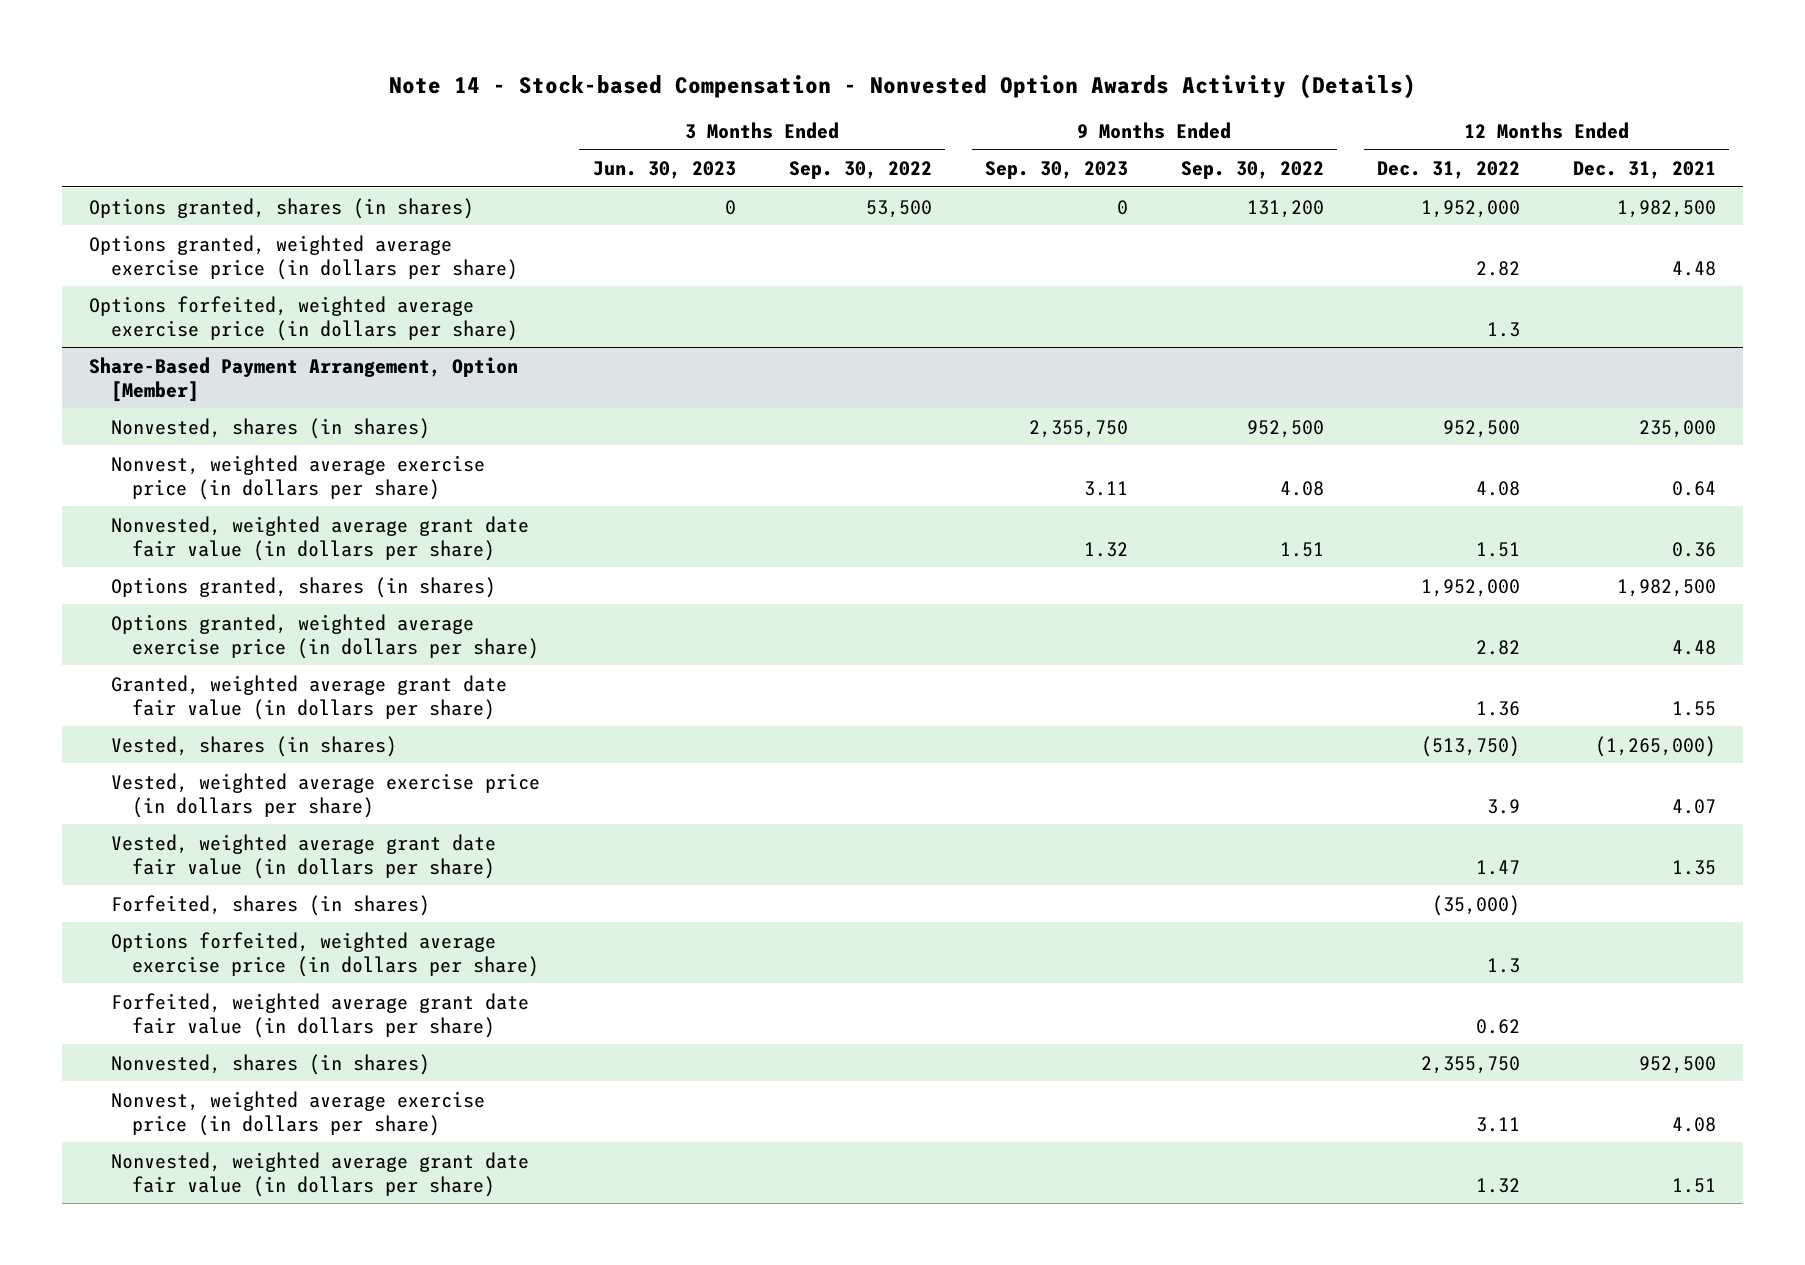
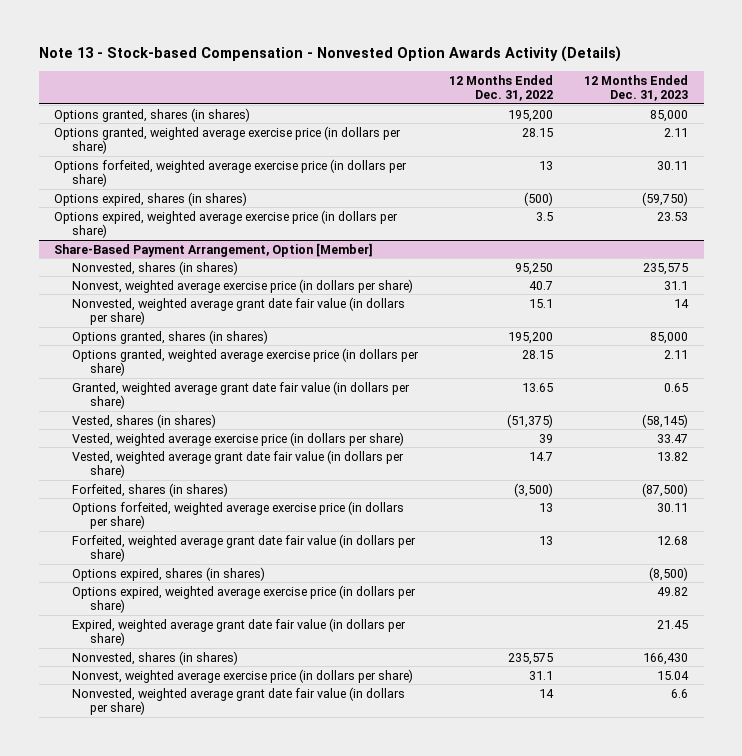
- Note 14 - Stock-based Compensation - Nonvested Option Awards Activity (Details)
+ Note 13 - Stock-based Compensation - Nonvested Option Awards Activity (Details)
- | 3 Months Ended Jun. 30, 2023 | 3 Months Ended Sep. 30, 2022 | 9 Months Ended Sep. 30, 2023 | 9 Months Ended Sep. 30, 2022 | 12 Months Ended Dec. 31, 2022 | 12 Months Ended Dec. 31, 2021
+ | 12 Months Ended Dec. 31, 2022 | 12 Months Ended Dec. 31, 2023
- Options granted, shares (in shares) | 0 | 53,500 | 0 | 131,200 | 1,952,000 | 1,982,500
- Options granted, weighted average exercise price (in dollars per share) | | | | | 2.82 | 4.48
- Options forfeited, weighted average exercise price (in dollars per share) | | | | | 1.3 |
+ Options granted, shares (in shares) | 195,200 | 85,000
+ Options granted, weighted average exercise price (in dollars per share) | 28.15 | 2.11
+ Options forfeited, weighted average exercise price (in dollars per share) | 13 | 30.11
+ Options expired, shares (in shares) | (500) | (59,750)
+ Options expired, weighted average exercise price (in dollars per share) | 3.5 | 23.53
@ Share-Based Payment Arrangement, Option [Member]
- Nonvested, shares (in shares) | | | 2,355,750 | 952,500 | 952,500 | 235,000
- Nonvest, weighted average exercise price (in dollars per share) | | | 3.11 | 4.08 | 4.08 | 0.64
- Nonvested, weighted average grant date fair value (in dollars per share) | | | 1.32 | 1.51 | 1.51 | 0.36
- Options granted, shares (in shares) | | | | | 1,952,000 | 1,982,500
- Options granted, weighted average exercise price (in dollars per share) | | | | | 2.82 | 4.48
- Granted, weighted average grant date fair value (in dollars per share) | | | | | 1.36 | 1.55
- Vested, shares (in shares) | | | | | (513,750) | (1,265,000)
- Vested, weighted average exercise price (in dollars per share) | | | | | 3.9 | 4.07
- Vested, weighted average grant date fair value (in dollars per share) | | | | | 1.47 | 1.35
- Forfeited, shares (in shares) | | | | | (35,000) |
- Options forfeited, weighted average exercise price (in dollars per share) | | | | | 1.3 |
- Forfeited, weighted average grant date fair value (in dollars per share) | | | | | 0.62 |
- Nonvested, shares (in shares) | | | | | 2,355,750 | 952,500
- Nonvest, weighted average exercise price (in dollars per share) | | | | | 3.11 | 4.08
- Nonvested, weighted average grant date fair value (in dollars per share) | | | | | 1.32 | 1.51
+ Nonvested, shares (in shares) | 95,250 | 235,575
+ Nonvest, weighted average exercise price (in dollars per share) | 40.7 | 31.1
+ Nonvested, weighted average grant date fair value (in dollars per share) | 15.1 | 14
+ Options granted, shares (in shares) | 195,200 | 85,000
+ Options granted, weighted average exercise price (in dollars per share) | 28.15 | 2.11
+ Granted, weighted average grant date fair value (in dollars per share) | 13.65 | 0.65
+ Vested, shares (in shares) | (51,375) | (58,145)
+ Vested, weighted average exercise price (in dollars per share) | 39 | 33.47
+ Vested, weighted average grant date fair value (in dollars per share) | 14.7 | 13.82
+ Forfeited, shares (in shares) | (3,500) | (87,500)
+ Options forfeited, weighted average exercise price (in dollars per share) | 13 | 30.11
+ Forfeited, weighted average grant date fair value (in dollars per share) | 13 | 12.68
+ Options expired, shares (in shares) | | (8,500)
+ Options expired, weighted average exercise price (in dollars per share) | | 49.82
+ Expired, weighted average grant date fair value (in dollars per share) | | 21.45
+ Nonvested, shares (in shares) | 235,575 | 166,430
+ Nonvest, weighted average exercise price (in dollars per share) | 31.1 | 15.04
+ Nonvested, weighted average grant date fair value (in dollars per share) | 14 | 6.6

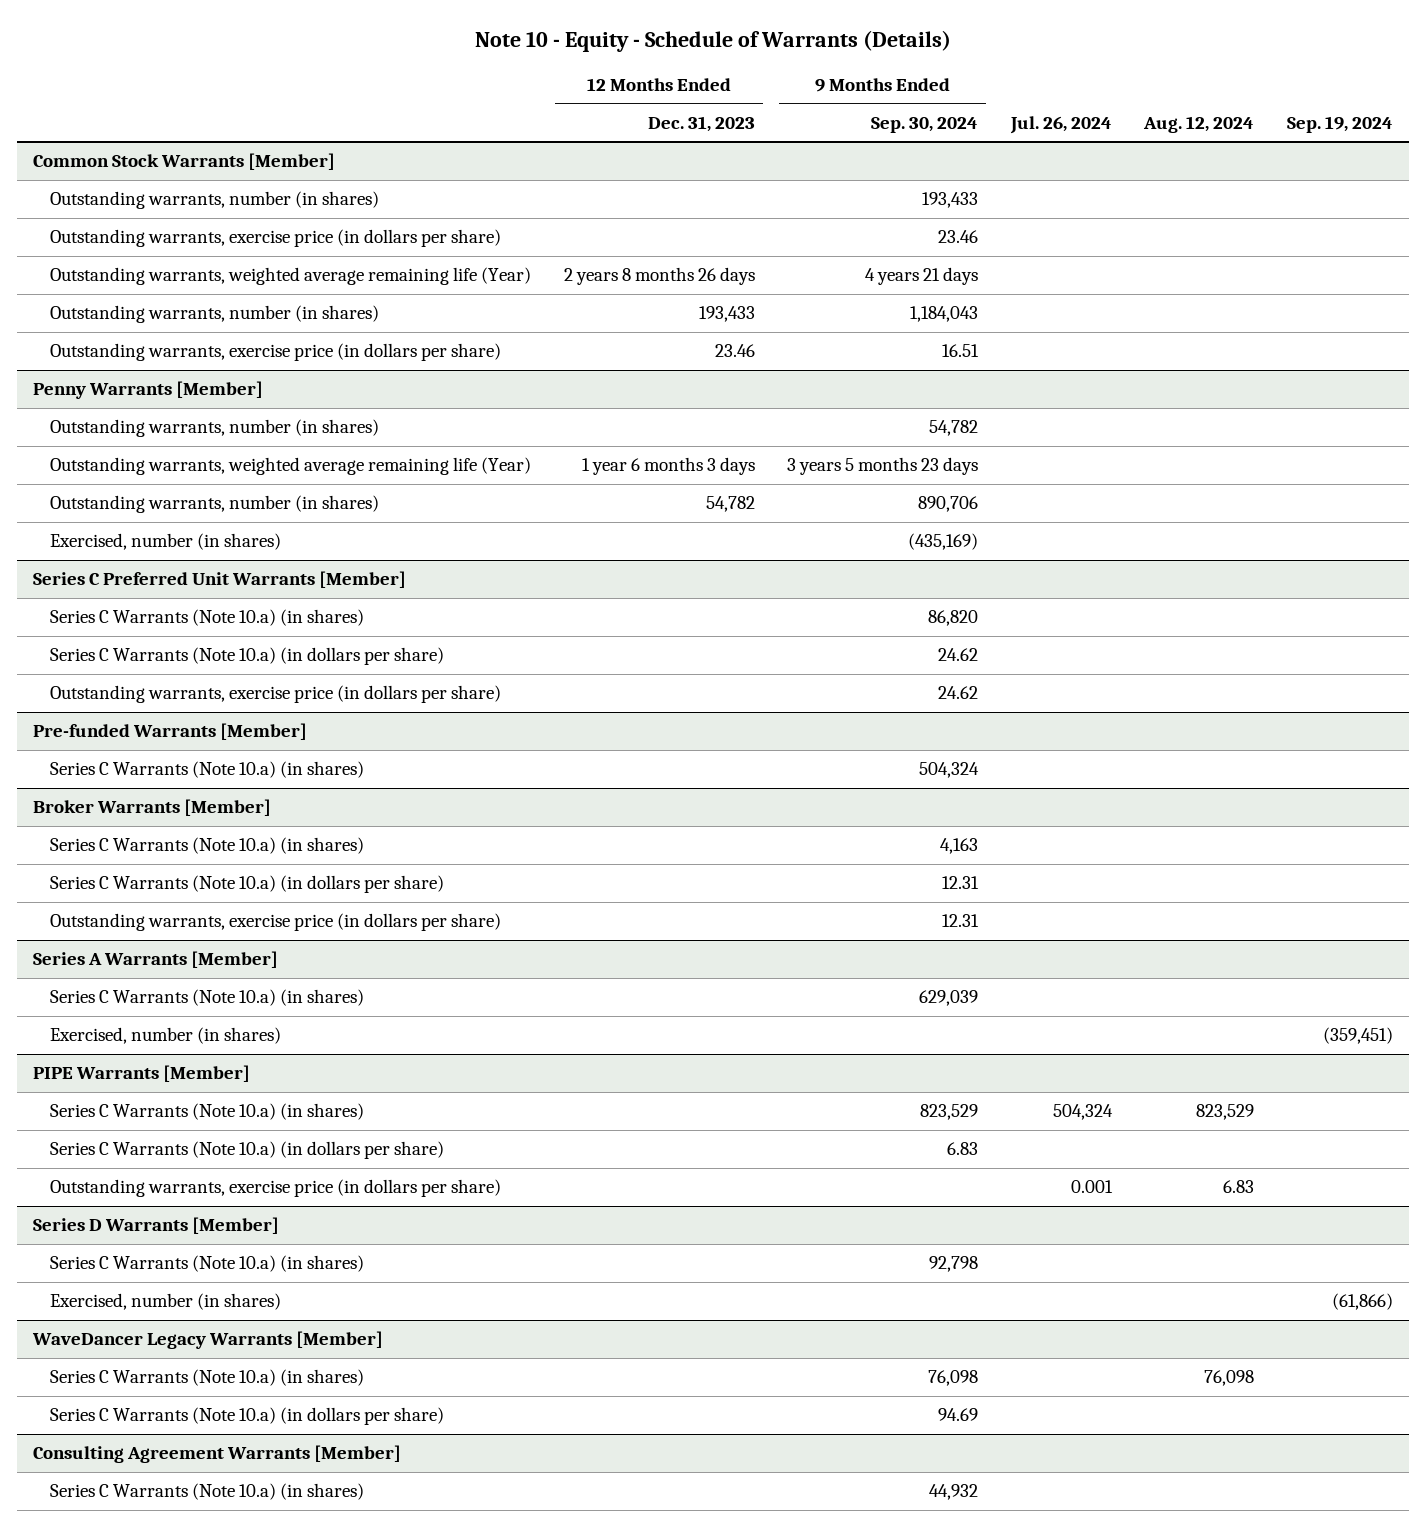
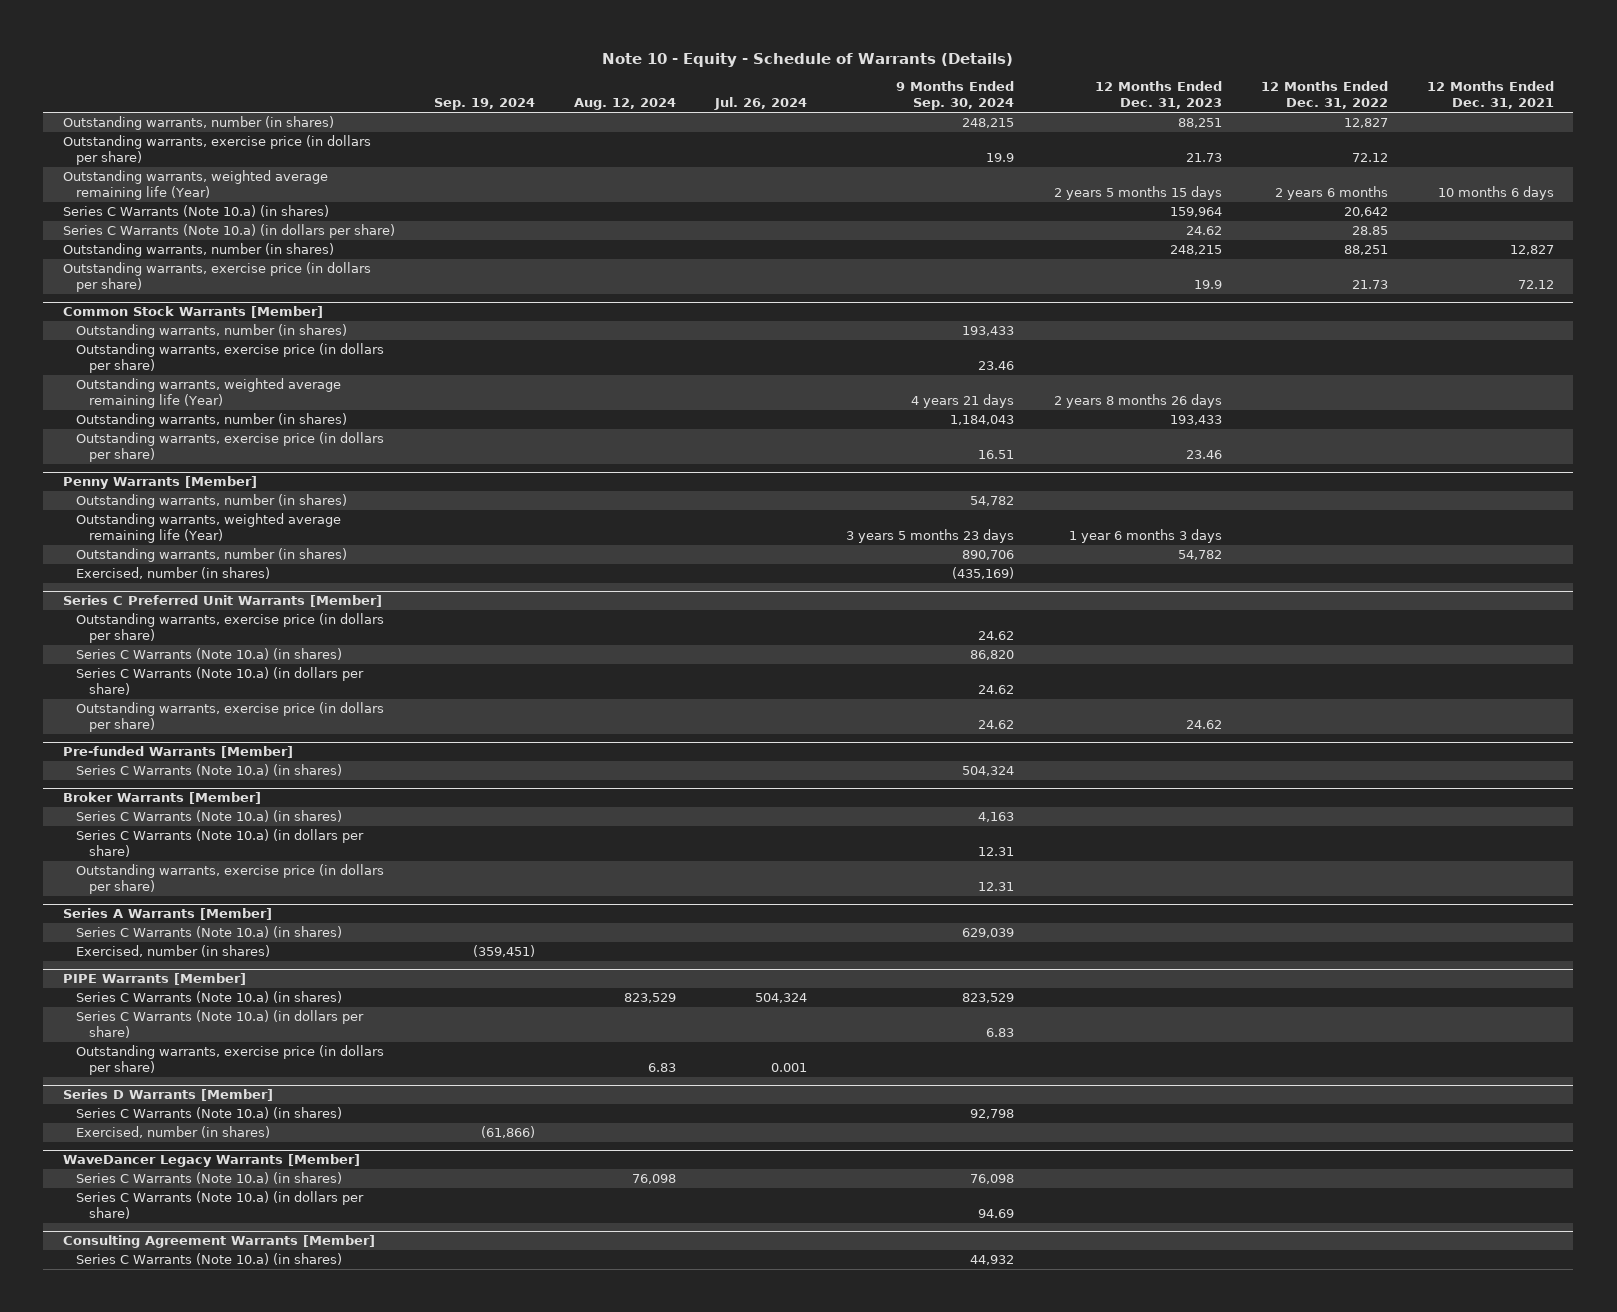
- | 12 Months Ended Dec. 31, 2023 | 9 Months Ended Sep. 30, 2024 | Jul. 26, 2024 | Aug. 12, 2024 | Sep. 19, 2024
+ | Sep. 19, 2024 | Aug. 12, 2024 | Jul. 26, 2024 | 9 Months Ended Sep. 30, 2024 | 12 Months Ended Dec. 31, 2023 | 12 Months Ended Dec. 31, 2022 | 12 Months Ended Dec. 31, 2021
+ Outstanding warrants, number (in shares) | | | | 248,215 | 88,251 | 12,827 |
+ Outstanding warrants, exercise price (in dollars per share) | | | | 19.9 | 21.73 | 72.12 |
+ Outstanding warrants, weighted average remaining life (Year) | | | | | 2 years 5 months 15 days | 2 years 6 months | 10 months 6 days
+ Series C Warrants (Note 10.a) (in shares) | | | | | 159,964 | 20,642 |
+ Series C Warrants (Note 10.a) (in dollars per share) | | | | | 24.62 | 28.85 |
+ Outstanding warrants, number (in shares) | | | | | 248,215 | 88,251 | 12,827
+ Outstanding warrants, exercise price (in dollars per share) | | | | | 19.9 | 21.73 | 72.12
@ Series C Preferred Unit Warrants [Member]
moved up: Outstanding warrants, exercise price (in dollars per share) | | | | 24.62 | | |
+ Outstanding warrants, exercise price (in dollars per share) | | | | 24.62 | 24.62 | |

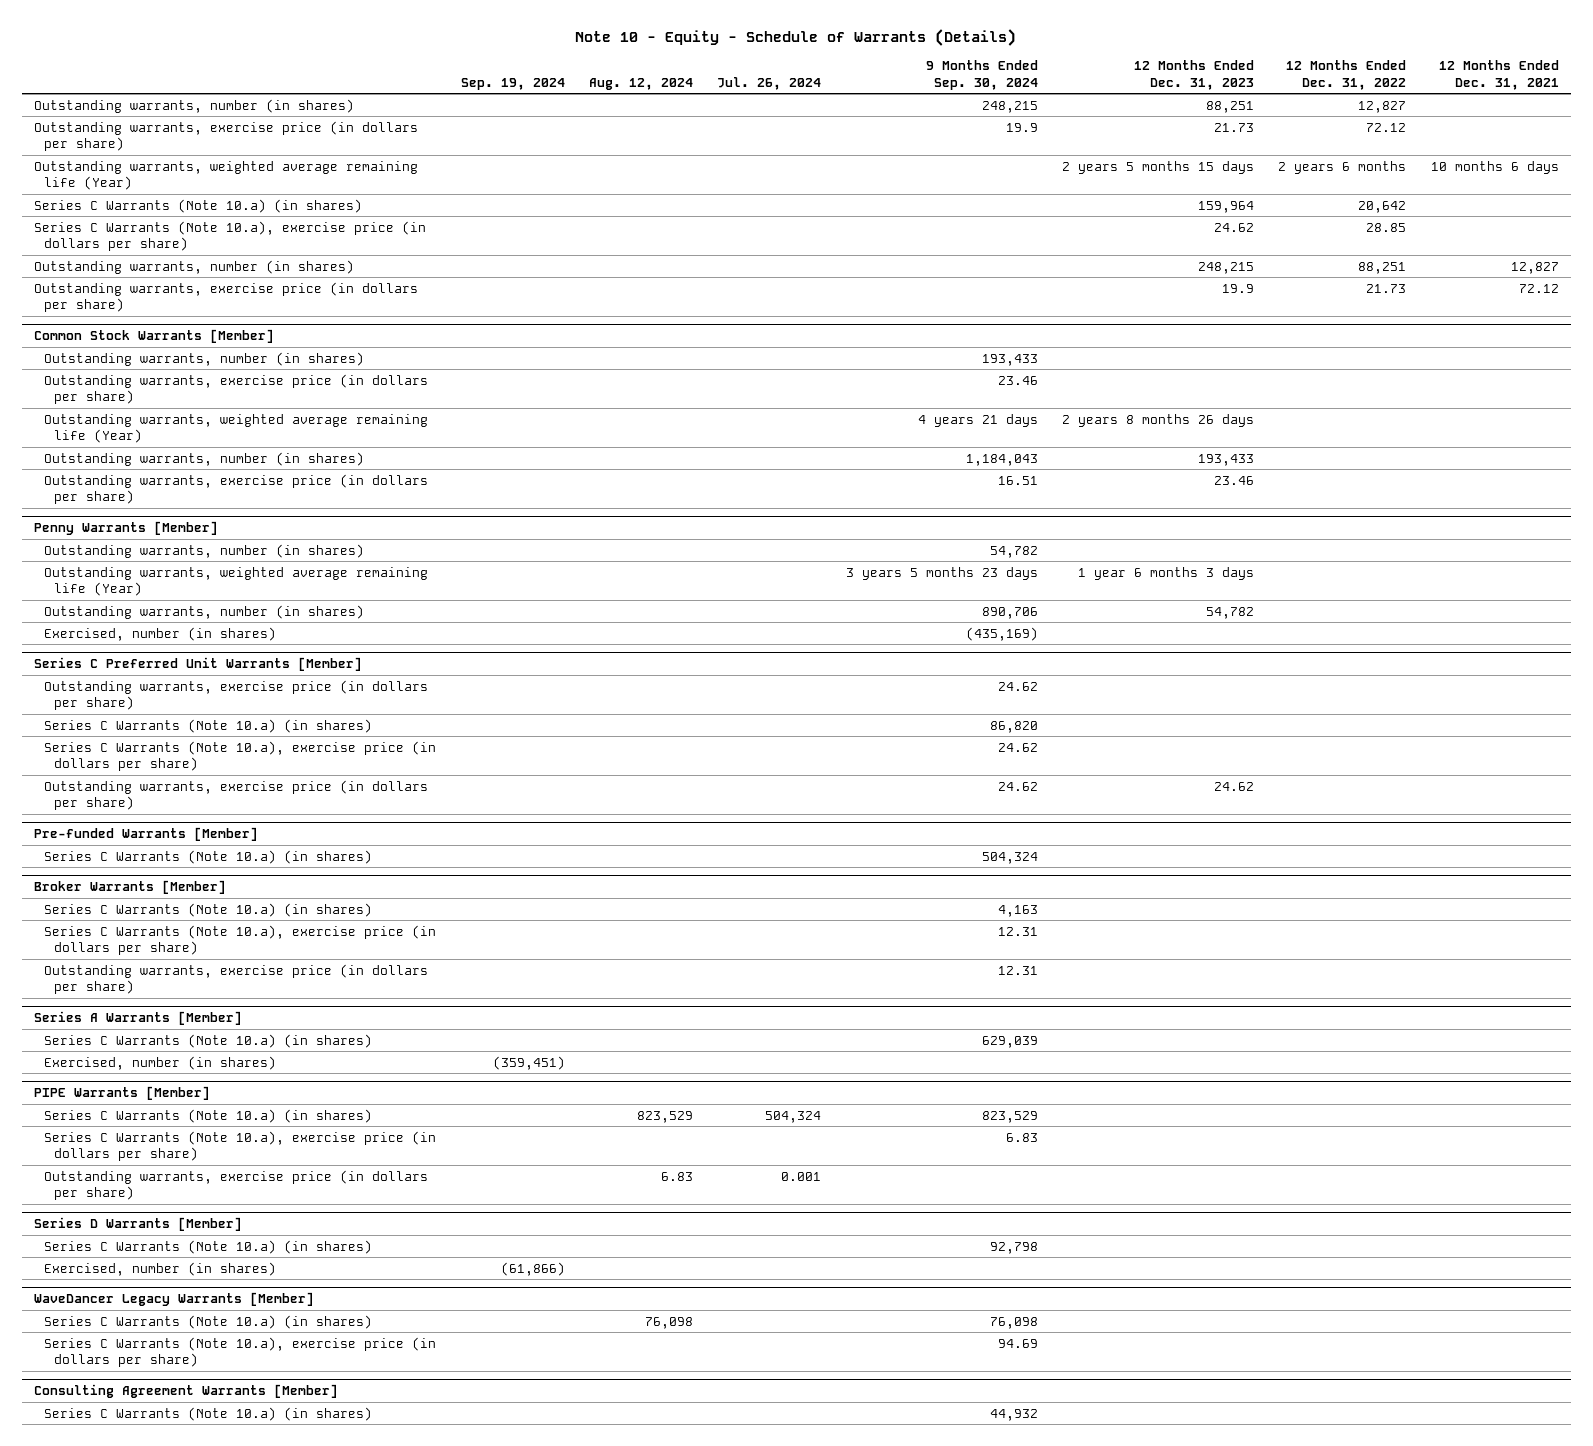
- Series C Warrants (Note 10.a) (in dollars per share) | | | | | 24.62 | 28.85 |
+ Series C Warrants (Note 10.a), exercise price (in dollars per share) | | | | | 24.62 | 28.85 |
@ Series C Preferred Unit Warrants [Member]
- Series C Warrants (Note 10.a) (in dollars per share) | | | | 24.62 | | |
+ Series C Warrants (Note 10.a), exercise price (in dollars per share) | | | | 24.62 | | |
@ Broker Warrants [Member]
- Series C Warrants (Note 10.a) (in dollars per share) | | | | 12.31 | | |
+ Series C Warrants (Note 10.a), exercise price (in dollars per share) | | | | 12.31 | | |
@ PIPE Warrants [Member]
- Series C Warrants (Note 10.a) (in dollars per share) | | | | 6.83 | | |
+ Series C Warrants (Note 10.a), exercise price (in dollars per share) | | | | 6.83 | | |
@ WaveDancer Legacy Warrants [Member]
- Series C Warrants (Note 10.a) (in dollars per share) | | | | 94.69 | | |
+ Series C Warrants (Note 10.a), exercise price (in dollars per share) | | | | 94.69 | | |

